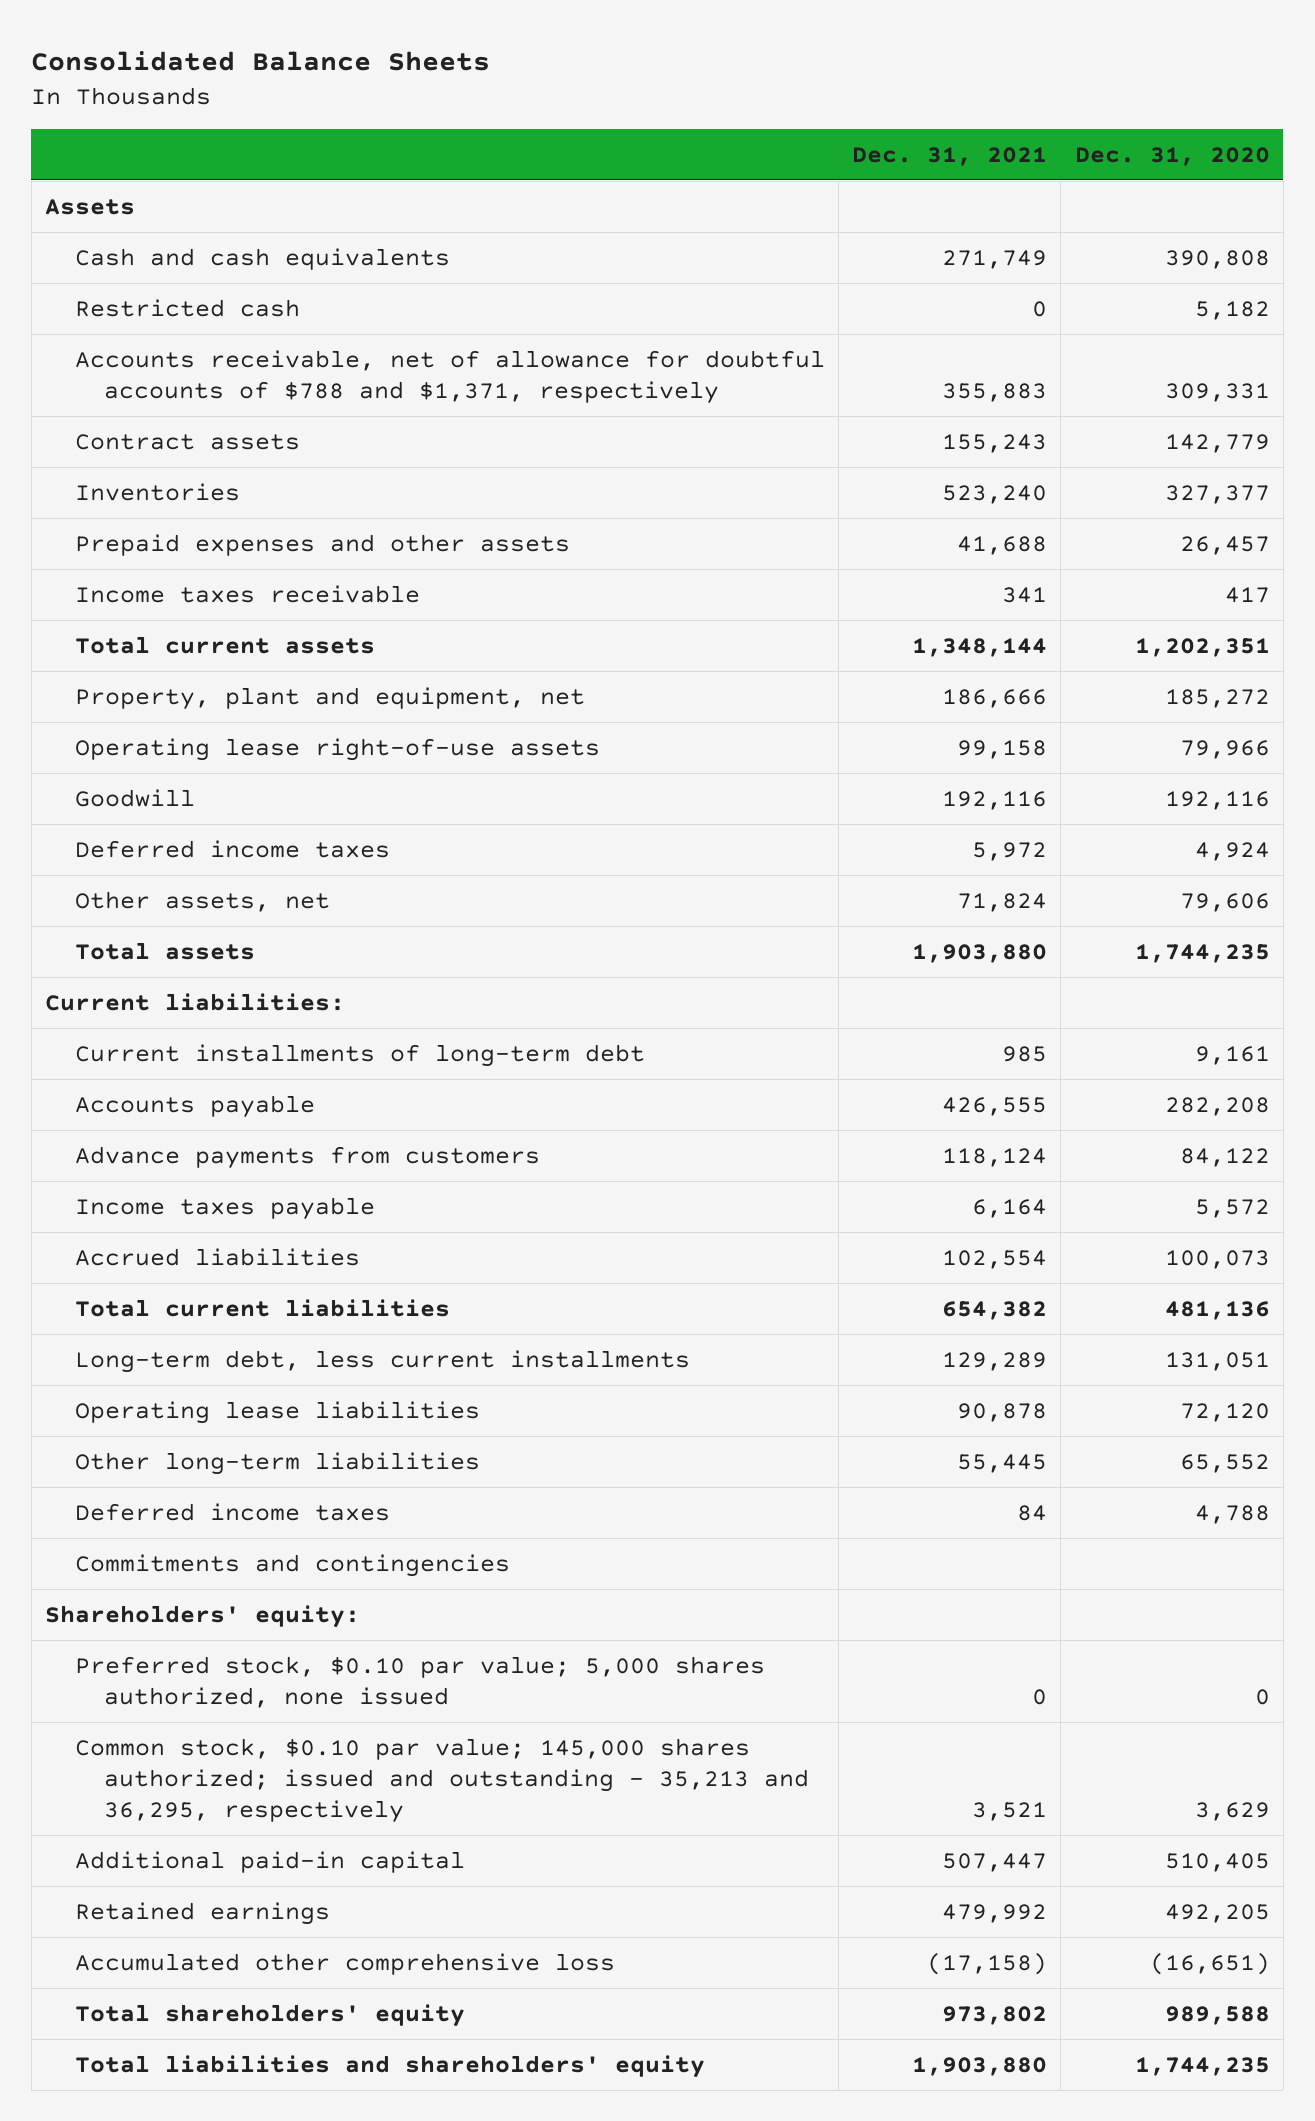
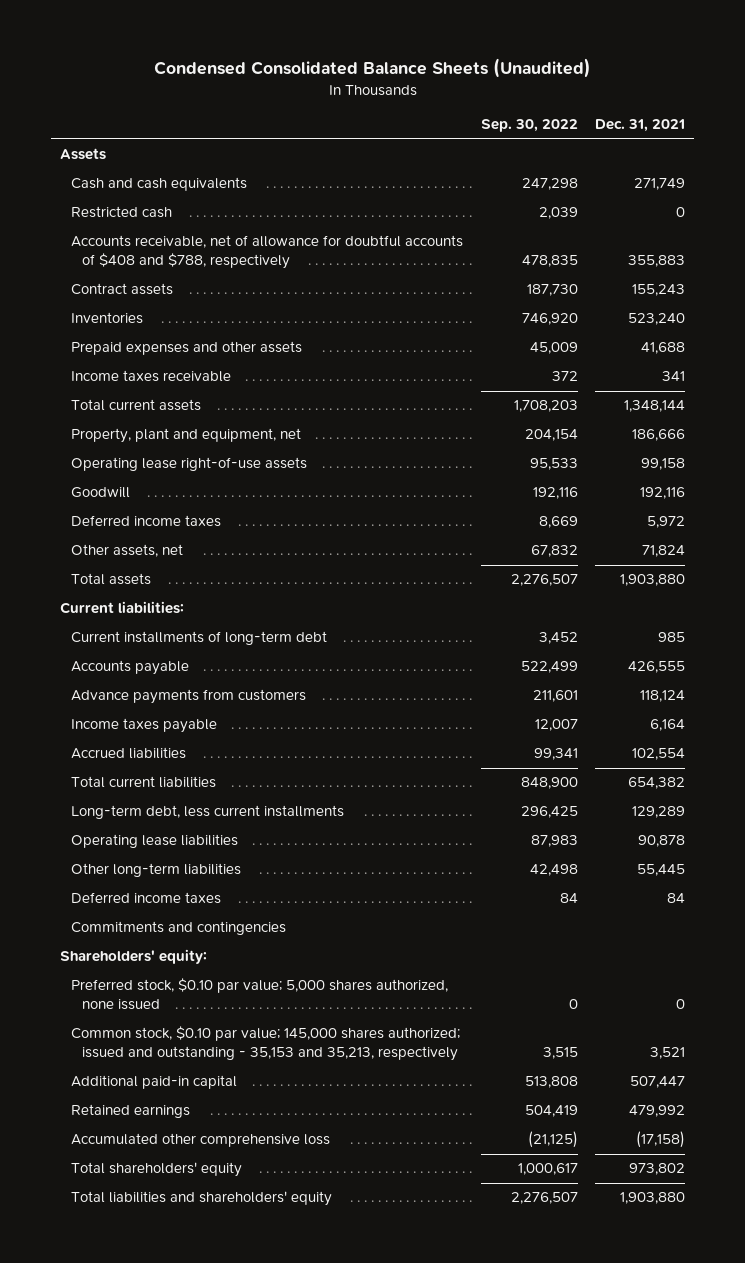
- Consolidated Balance Sheets
+ Condensed Consolidated Balance Sheets (Unaudited)
- | Dec. 31, 2021 | Dec. 31, 2020
+ | Sep. 30, 2022 | Dec. 31, 2021
- Accounts receivable, net of allowance for doubtful accounts of $788 and $1,371, respectively | 355,883 | 309,331
+ Accounts receivable, net of allowance for doubtful accounts of $408 and $788, respectively | 478,835 | 355,883
- Common stock, $0.10 par value; 145,000 shares authorized; issued and outstanding - 35,213 and 36,295, respectively | 3,521 | 3,629
+ Common stock, $0.10 par value; 145,000 shares authorized; issued and outstanding - 35,153 and 35,213, respectively | 3,515 | 3,521

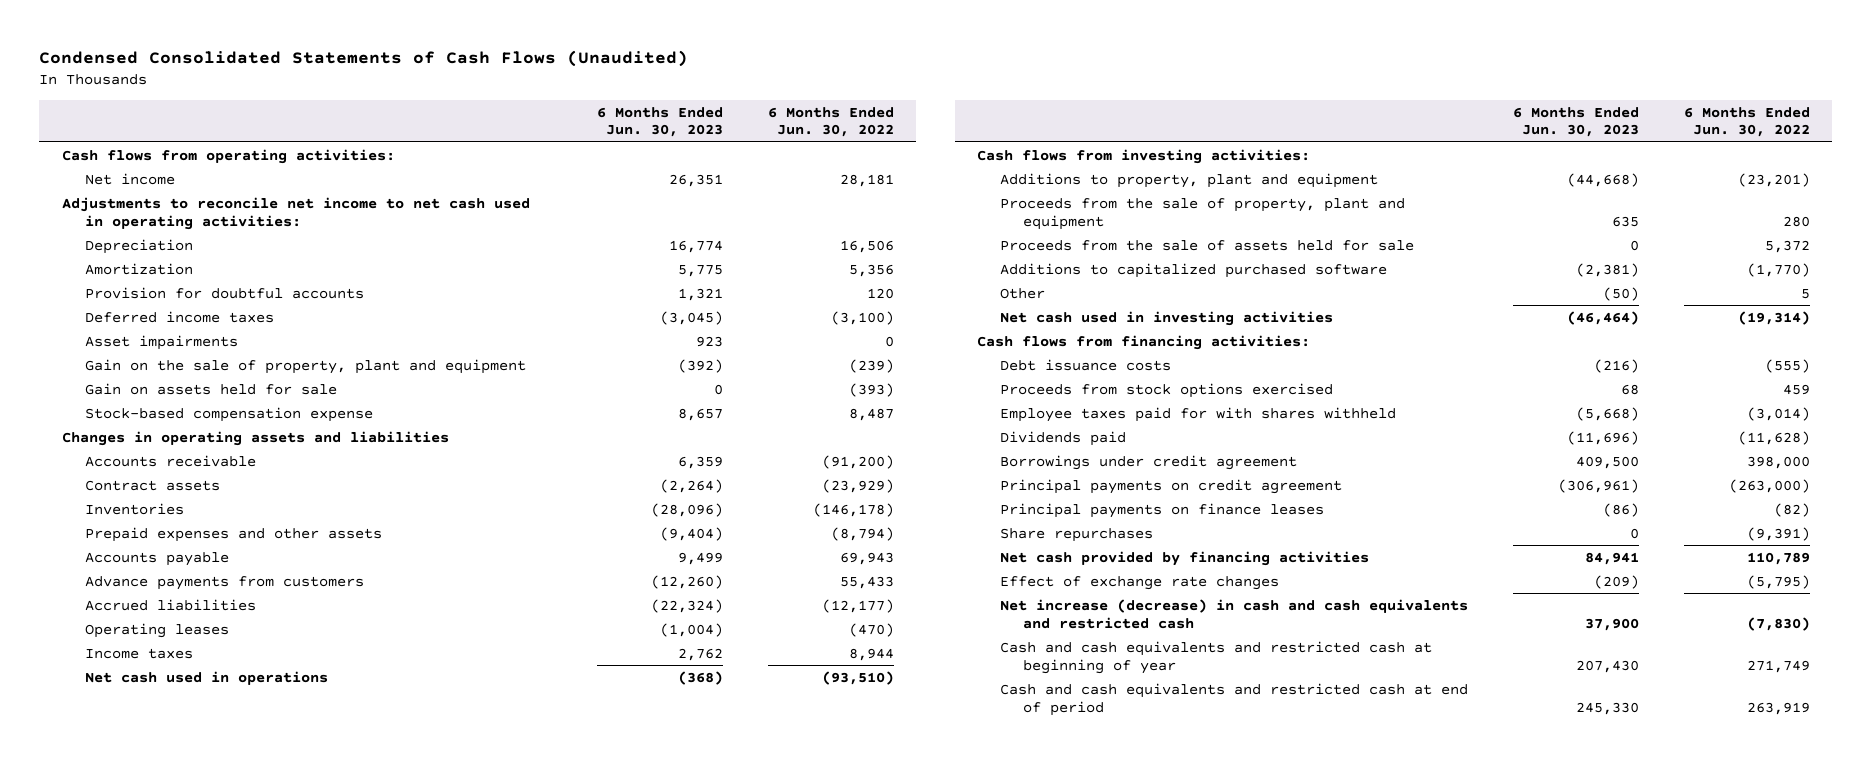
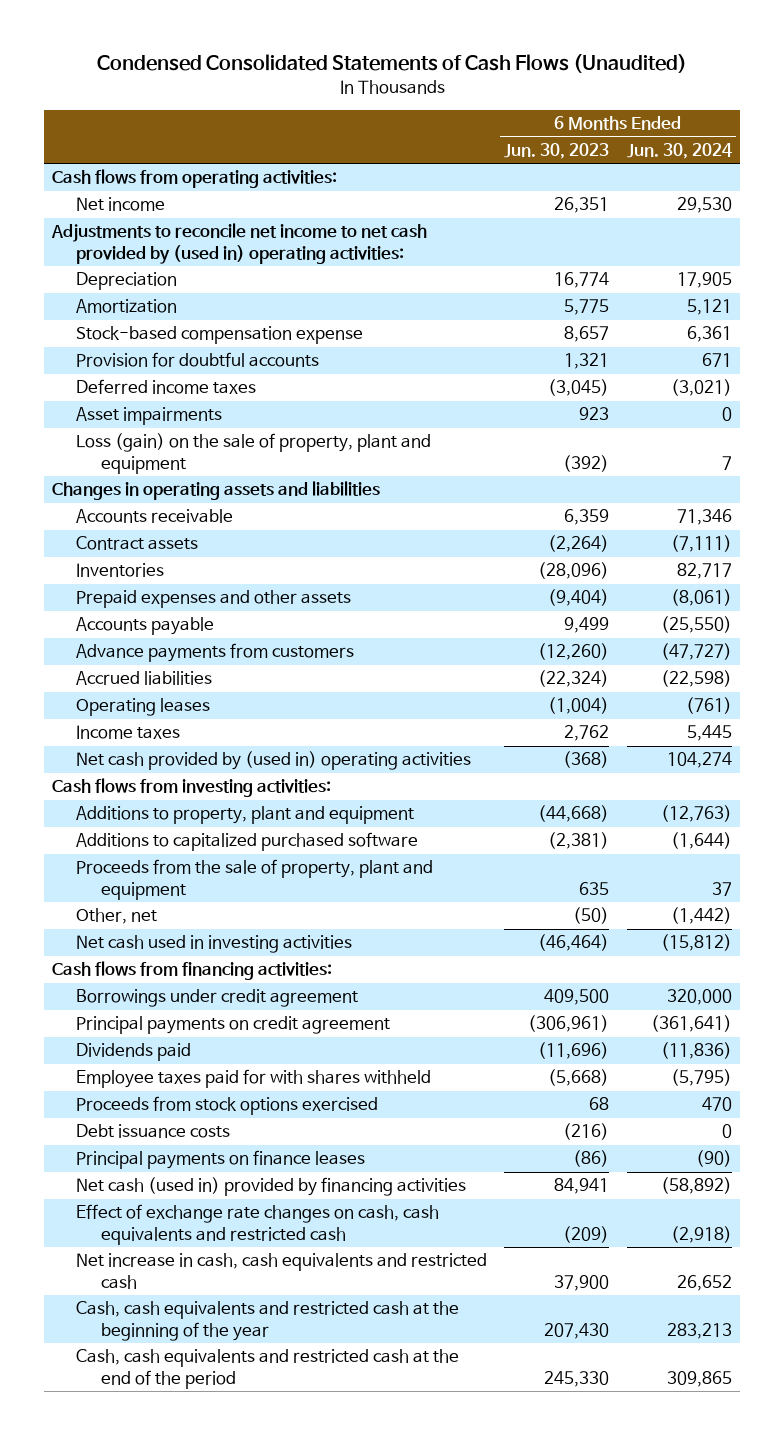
- | 6 Months Ended Jun. 30, 2023 | 6 Months Ended Jun. 30, 2022
+ | 6 Months Ended Jun. 30, 2023 | 6 Months Ended Jun. 30, 2024
- Adjustments to reconcile net income to net cash used in operating activities:
+ Adjustments to reconcile net income to net cash provided by (used in) operating activities:
moved up: Stock-based compensation expense | 8,657 | 6,361
- Gain on the sale of property, plant and equipment | (392) | (239)
- Gain on assets held for sale | 0 | (393)
+ Loss (gain) on the sale of property, plant and equipment | (392) | 7
- Net cash used in operations | (368) | (93,510)
+ Net cash provided by (used in) operating activities | (368) | 104,274
- Proceeds from the sale of assets held for sale | 0 | 5,372
- Other | (50) | 5
moved down: Proceeds from the sale of property, plant and equipment | 635 | 37
+ Other, net | (50) | (1,442)
moved down: Dividends paid | (11,696) | (11,836)
moved down: Employee taxes paid for with shares withheld | (5,668) | (5,795)
moved down: Proceeds from stock options exercised | 68 | 470
moved down: Debt issuance costs | (216) | 0
- Share repurchases | 0 | (9,391)
- Net cash provided by financing activities | 84,941 | 110,789
- Effect of exchange rate changes | (209) | (5,795)
- Net increase (decrease) in cash and cash equivalents and restricted cash | 37,900 | (7,830)
- Cash and cash equivalents and restricted cash at beginning of year | 207,430 | 271,749
- Cash and cash equivalents and restricted cash at end of period | 245,330 | 263,919
+ Net cash (used in) provided by financing activities | 84,941 | (58,892)
+ Effect of exchange rate changes on cash, cash equivalents and restricted cash | (209) | (2,918)
+ Net increase in cash, cash equivalents and restricted cash | 37,900 | 26,652
+ Cash, cash equivalents and restricted cash at the beginning of the year | 207,430 | 283,213
+ Cash, cash equivalents and restricted cash at the end of the period | 245,330 | 309,865

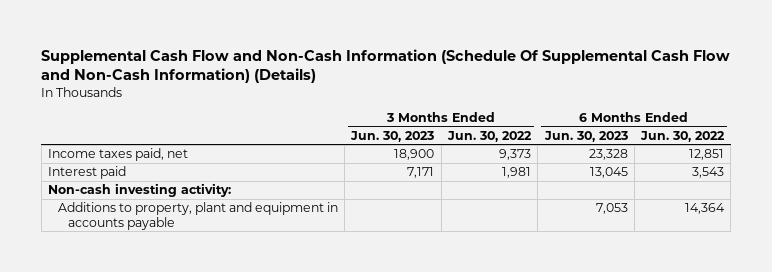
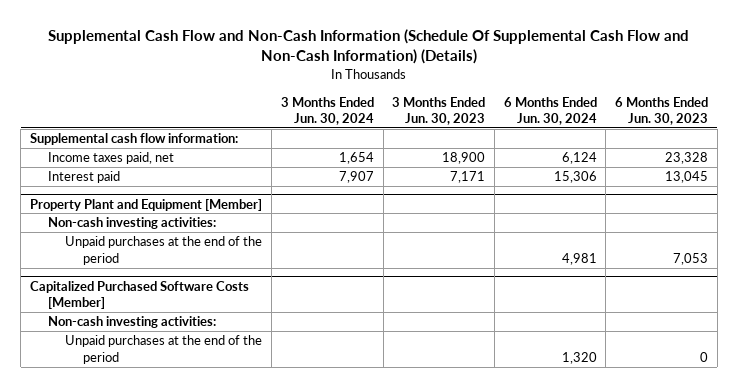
- | 3 Months Ended Jun. 30, 2023 | 3 Months Ended Jun. 30, 2022 | 6 Months Ended Jun. 30, 2023 | 6 Months Ended Jun. 30, 2022
+ | 3 Months Ended Jun. 30, 2024 | 3 Months Ended Jun. 30, 2023 | 6 Months Ended Jun. 30, 2024 | 6 Months Ended Jun. 30, 2023
+ Supplemental cash flow information:
- Non-cash investing activity:
- Additions to property, plant and equipment in accounts payable | | | 7,053 | 14,364
+ Property Plant and Equipment [Member]
+ Non-cash investing activities:
+ Unpaid purchases at the end of the period | | | 4,981 | 7,053
+ Capitalized Purchased Software Costs [Member]
+ Non-cash investing activities:
+ Unpaid purchases at the end of the period | | | 1,320 | 0

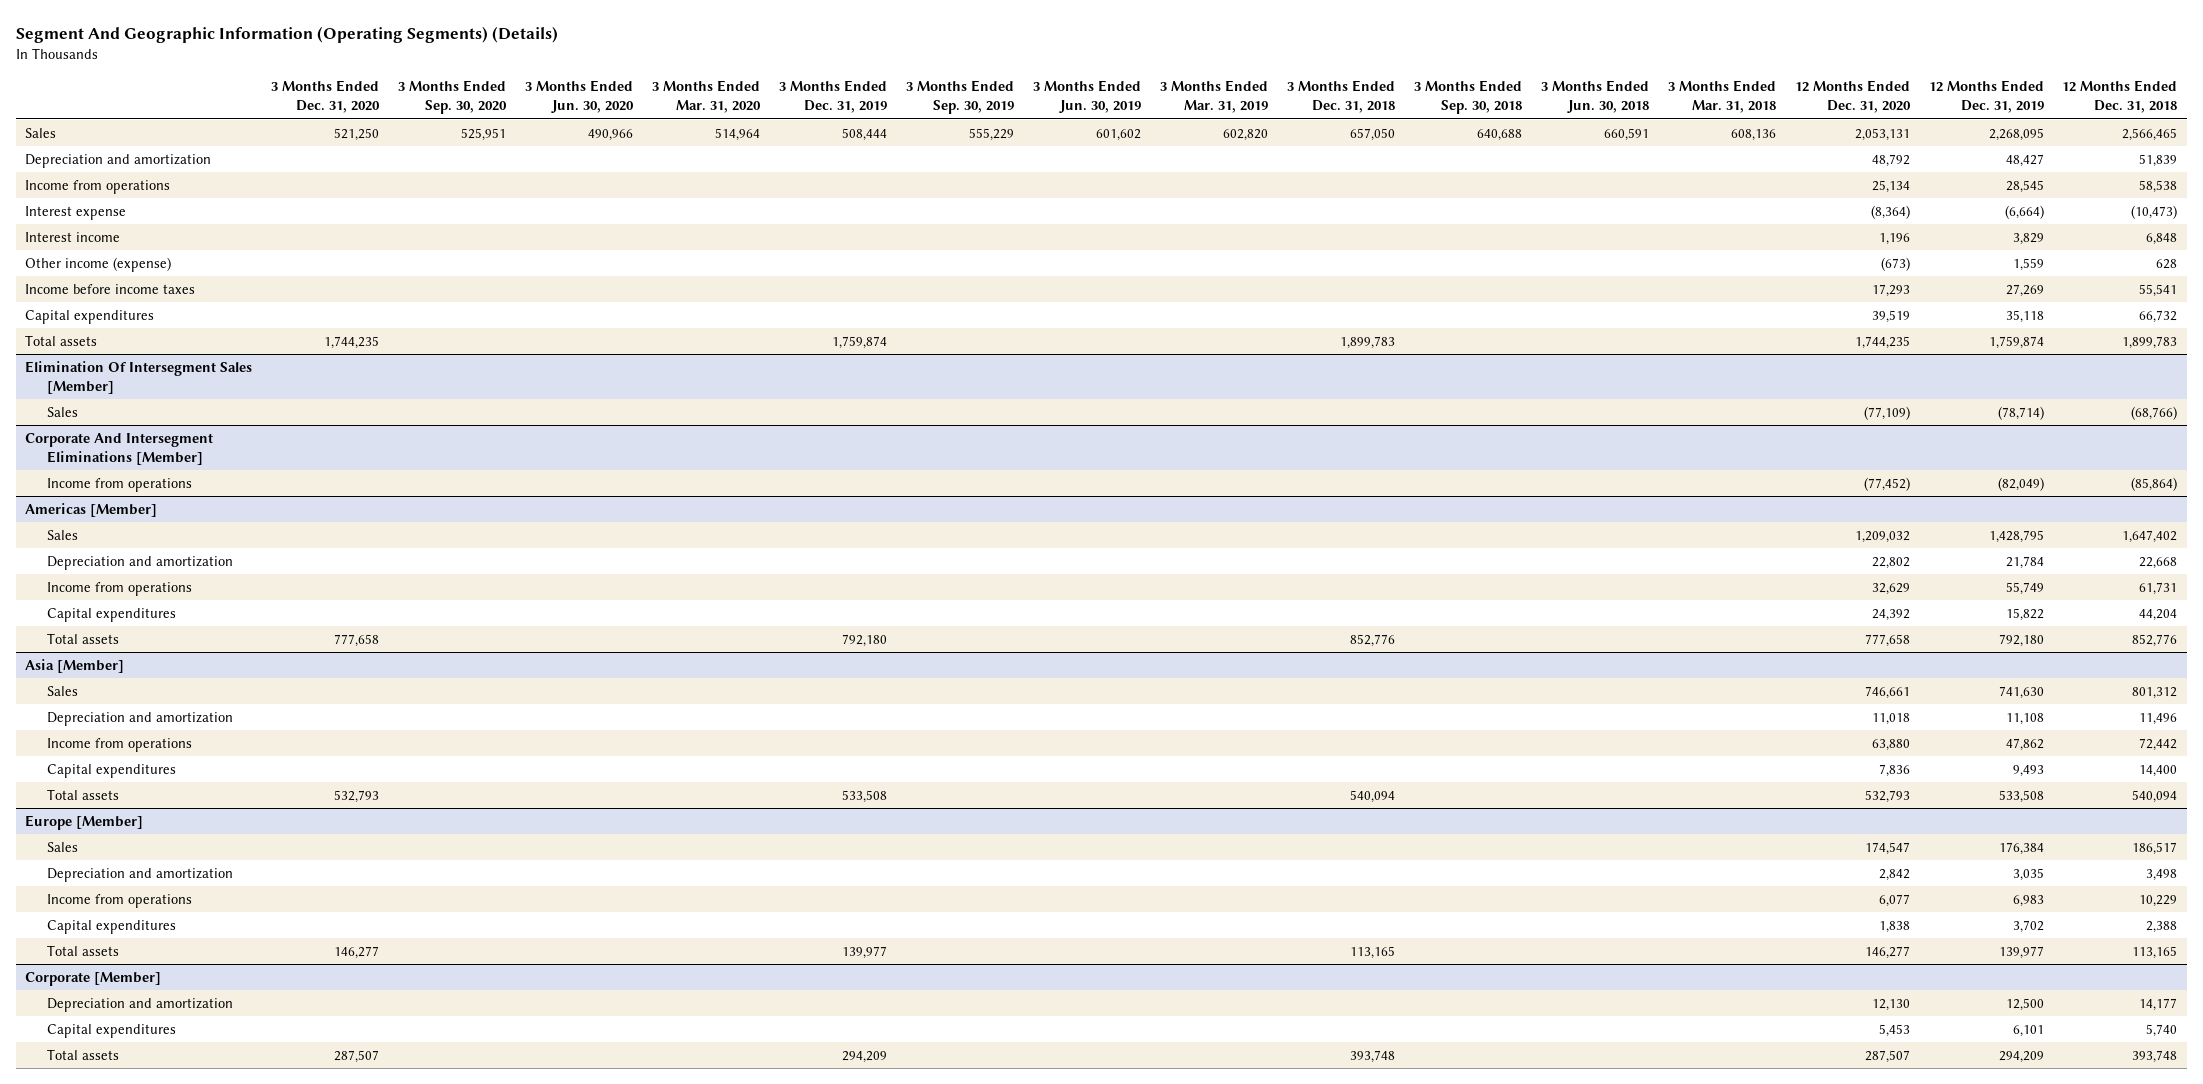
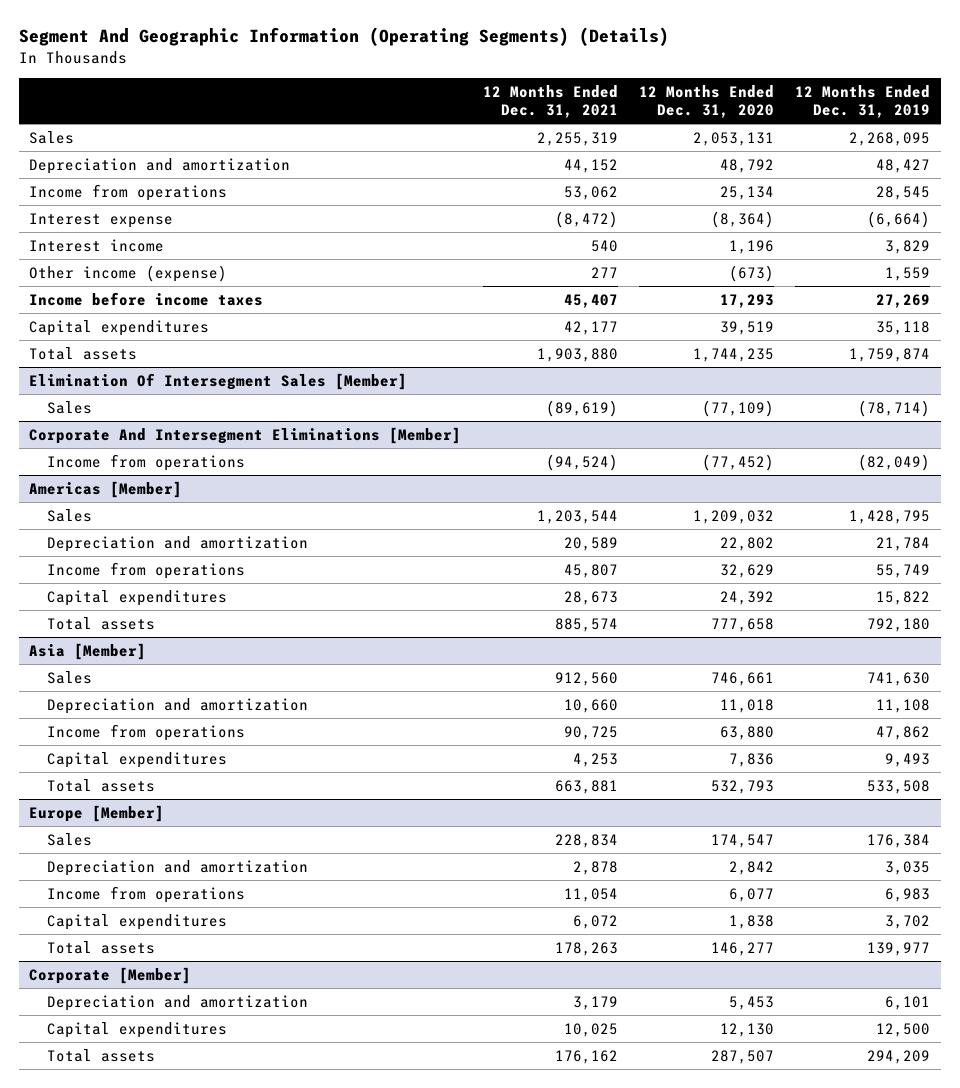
- | 3 Months Ended Dec. 31, 2020 | 3 Months Ended Sep. 30, 2020 | 3 Months Ended Jun. 30, 2020 | 3 Months Ended Mar. 31, 2020 | 3 Months Ended Dec. 31, 2019 | 3 Months Ended Sep. 30, 2019 | 3 Months Ended Jun. 30, 2019 | 3 Months Ended Mar. 31, 2019 | 3 Months Ended Dec. 31, 2018 | 3 Months Ended Sep. 30, 2018 | 3 Months Ended Jun. 30, 2018 | 3 Months Ended Mar. 31, 2018 | 12 Months Ended Dec. 31, 2020 | 12 Months Ended Dec. 31, 2019 | 12 Months Ended Dec. 31, 2018
+ | 12 Months Ended Dec. 31, 2021 | 12 Months Ended Dec. 31, 2020 | 12 Months Ended Dec. 31, 2019
@ Corporate [Member]
- Depreciation and amortization | | | | | | | | | | | | | 12,130 | 12,500 | 14,177
- Capital expenditures | | | | | | | | | | | | | 5,453 | 6,101 | 5,740
+ Depreciation and amortization | 3,179 | 5,453 | 6,101
+ Capital expenditures | 10,025 | 12,130 | 12,500

